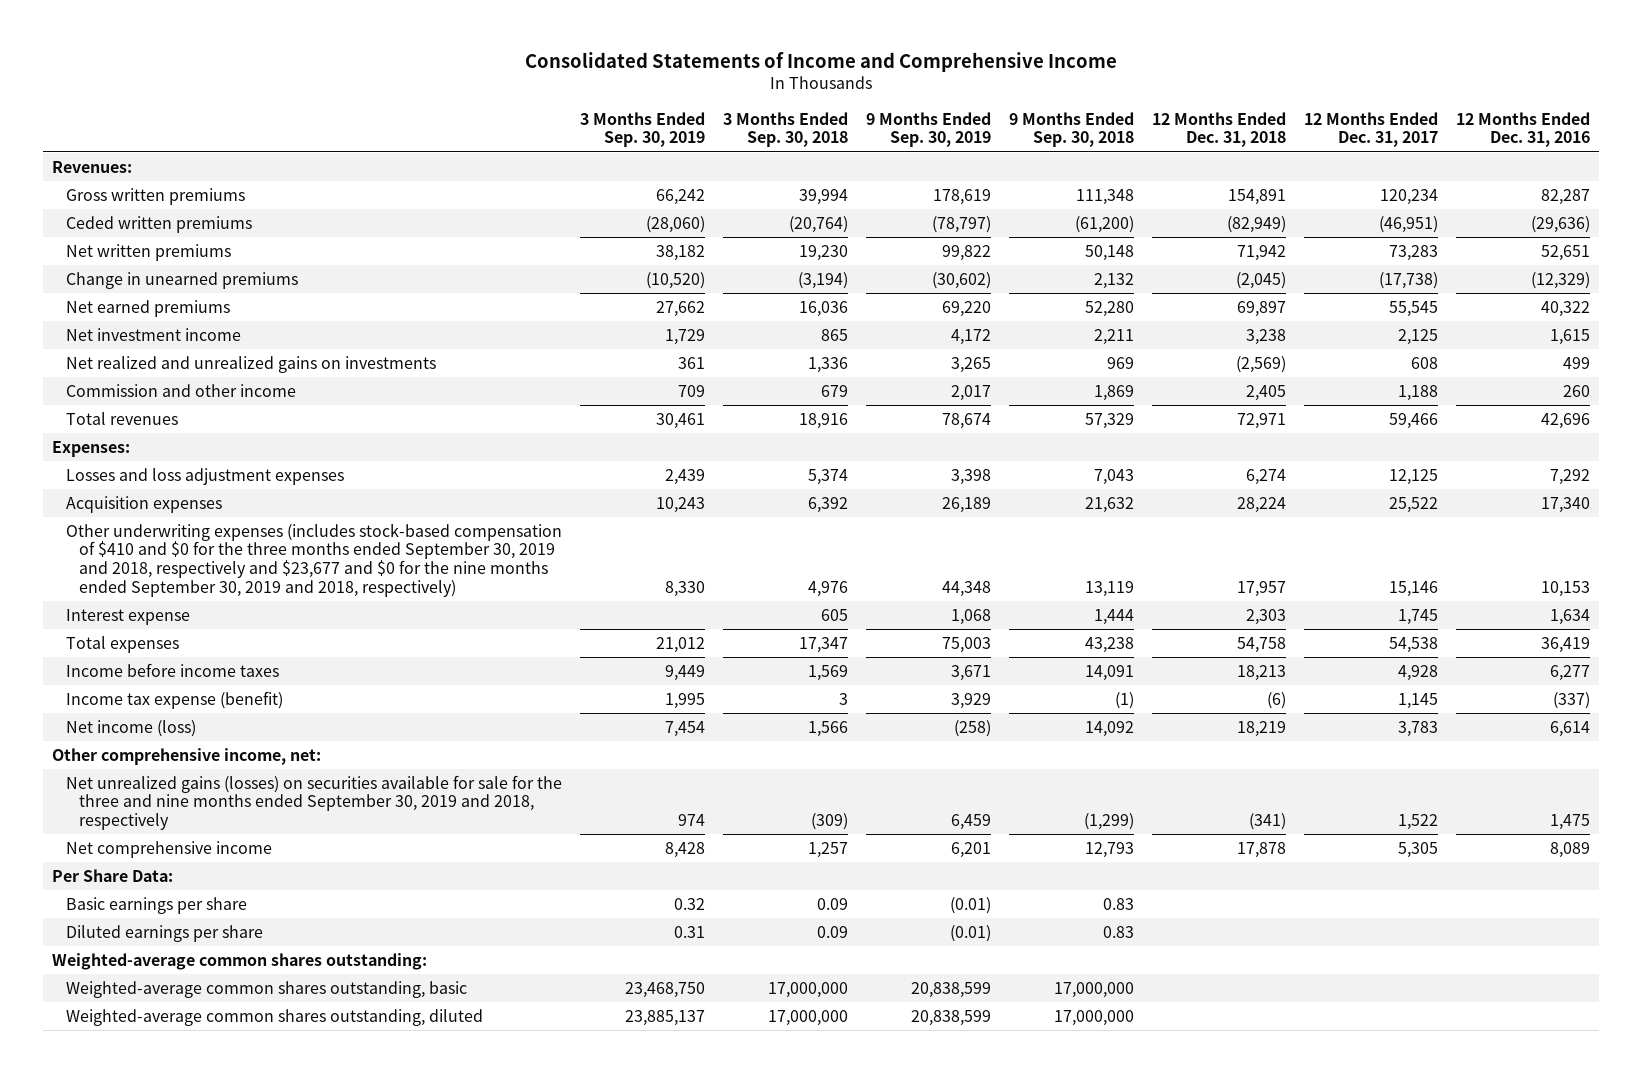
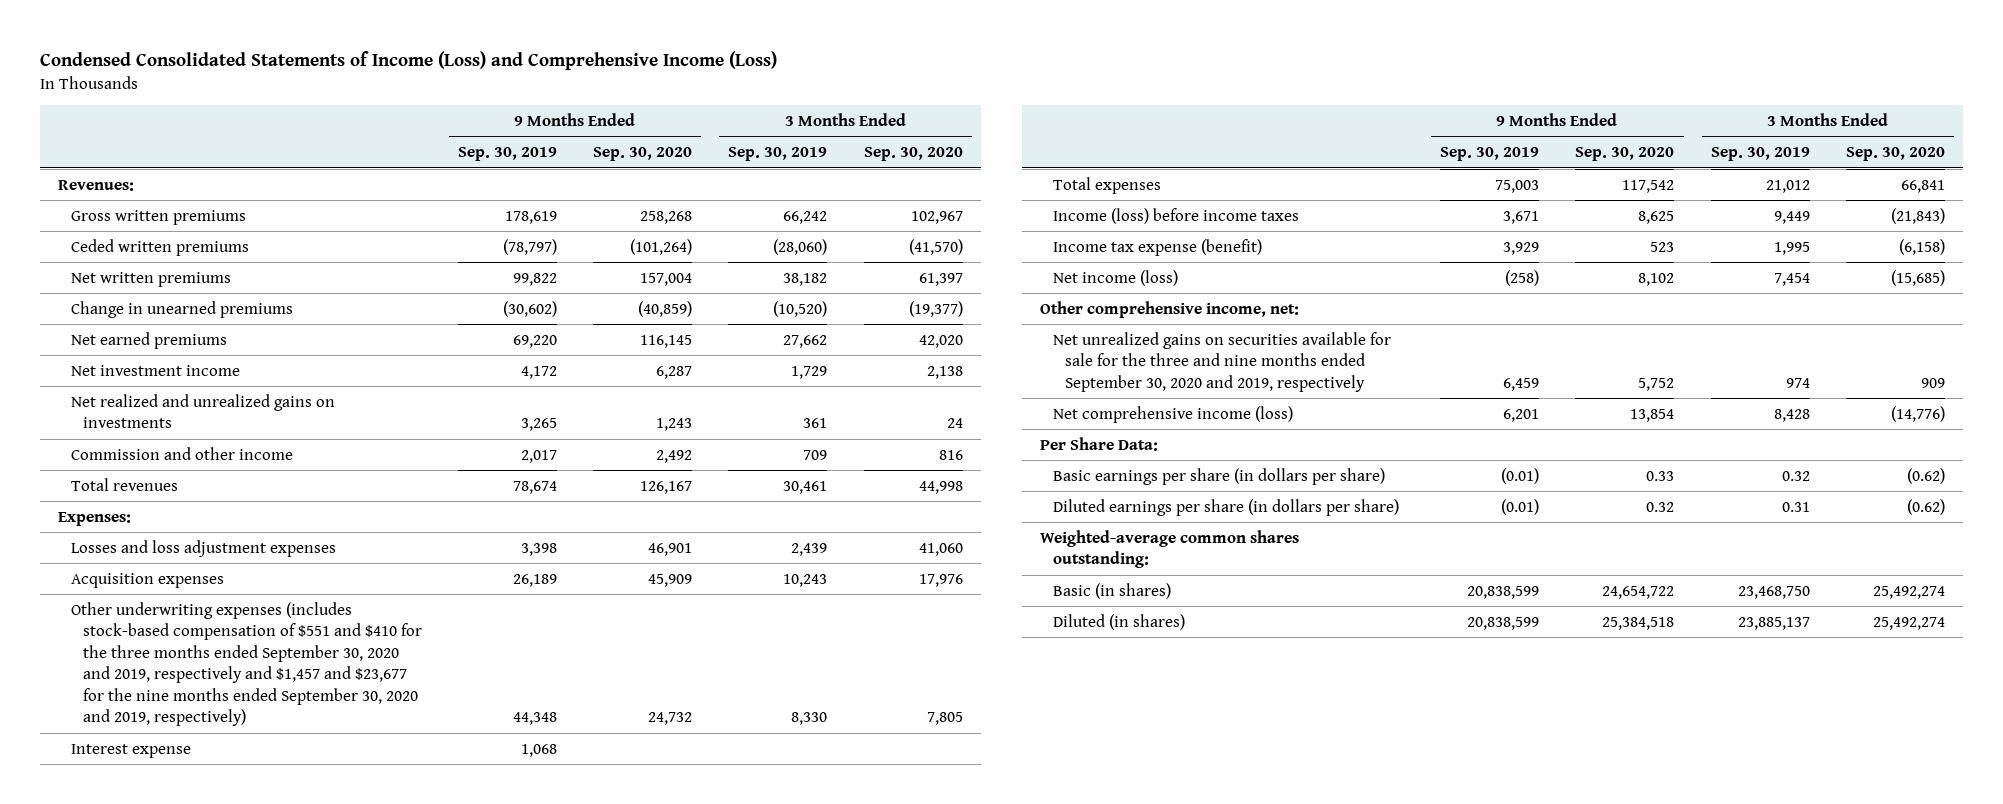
- Consolidated Statements of Income and Comprehensive Income
+ Condensed Consolidated Statements of Income (Loss) and Comprehensive Income (Loss)
- | 3 Months Ended Sep. 30, 2019 | 3 Months Ended Sep. 30, 2018 | 9 Months Ended Sep. 30, 2019 | 9 Months Ended Sep. 30, 2018 | 12 Months Ended Dec. 31, 2018 | 12 Months Ended Dec. 31, 2017 | 12 Months Ended Dec. 31, 2016
+ | 9 Months Ended Sep. 30, 2019 | 9 Months Ended Sep. 30, 2020 | 3 Months Ended Sep. 30, 2019 | 3 Months Ended Sep. 30, 2020
- Other underwriting expenses (includes stock-based compensation of $410 and $0 for the three months ended September 30, 2019 and 2018, respectively and $23,677 and $0 for the nine months ended September 30, 2019 and 2018, respectively) | 8,330 | 4,976 | 44,348 | 13,119 | 17,957 | 15,146 | 10,153
+ Other underwriting expenses (includes stock-based compensation of $551 and $410 for the three months ended September 30, 2020 and 2019, respectively and $1,457 and $23,677 for the nine months ended September 30, 2020 and 2019, respectively) | 44,348 | 24,732 | 8,330 | 7,805
- Income before income taxes | 9,449 | 1,569 | 3,671 | 14,091 | 18,213 | 4,928 | 6,277
+ Income (loss) before income taxes | 3,671 | 8,625 | 9,449 | (21,843)
- Net unrealized gains (losses) on securities available for sale for the three and nine months ended September 30, 2019 and 2018, respectively | 974 | (309) | 6,459 | (1,299) | (341) | 1,522 | 1,475
- Net comprehensive income | 8,428 | 1,257 | 6,201 | 12,793 | 17,878 | 5,305 | 8,089
+ Net unrealized gains on securities available for sale for the three and nine months ended September 30, 2020 and 2019, respectively | 6,459 | 5,752 | 974 | 909
+ Net comprehensive income (loss) | 6,201 | 13,854 | 8,428 | (14,776)
- Basic earnings per share | 0.32 | 0.09 | (0.01) | 0.83 | | |
- Diluted earnings per share | 0.31 | 0.09 | (0.01) | 0.83 | | |
+ Basic earnings per share (in dollars per share) | (0.01) | 0.33 | 0.32 | (0.62)
+ Diluted earnings per share (in dollars per share) | (0.01) | 0.32 | 0.31 | (0.62)
- Weighted-average common shares outstanding, basic | 23,468,750 | 17,000,000 | 20,838,599 | 17,000,000 | | |
- Weighted-average common shares outstanding, diluted | 23,885,137 | 17,000,000 | 20,838,599 | 17,000,000 | | |
+ Basic (in shares) | 20,838,599 | 24,654,722 | 23,468,750 | 25,492,274
+ Diluted (in shares) | 20,838,599 | 25,384,518 | 23,885,137 | 25,492,274

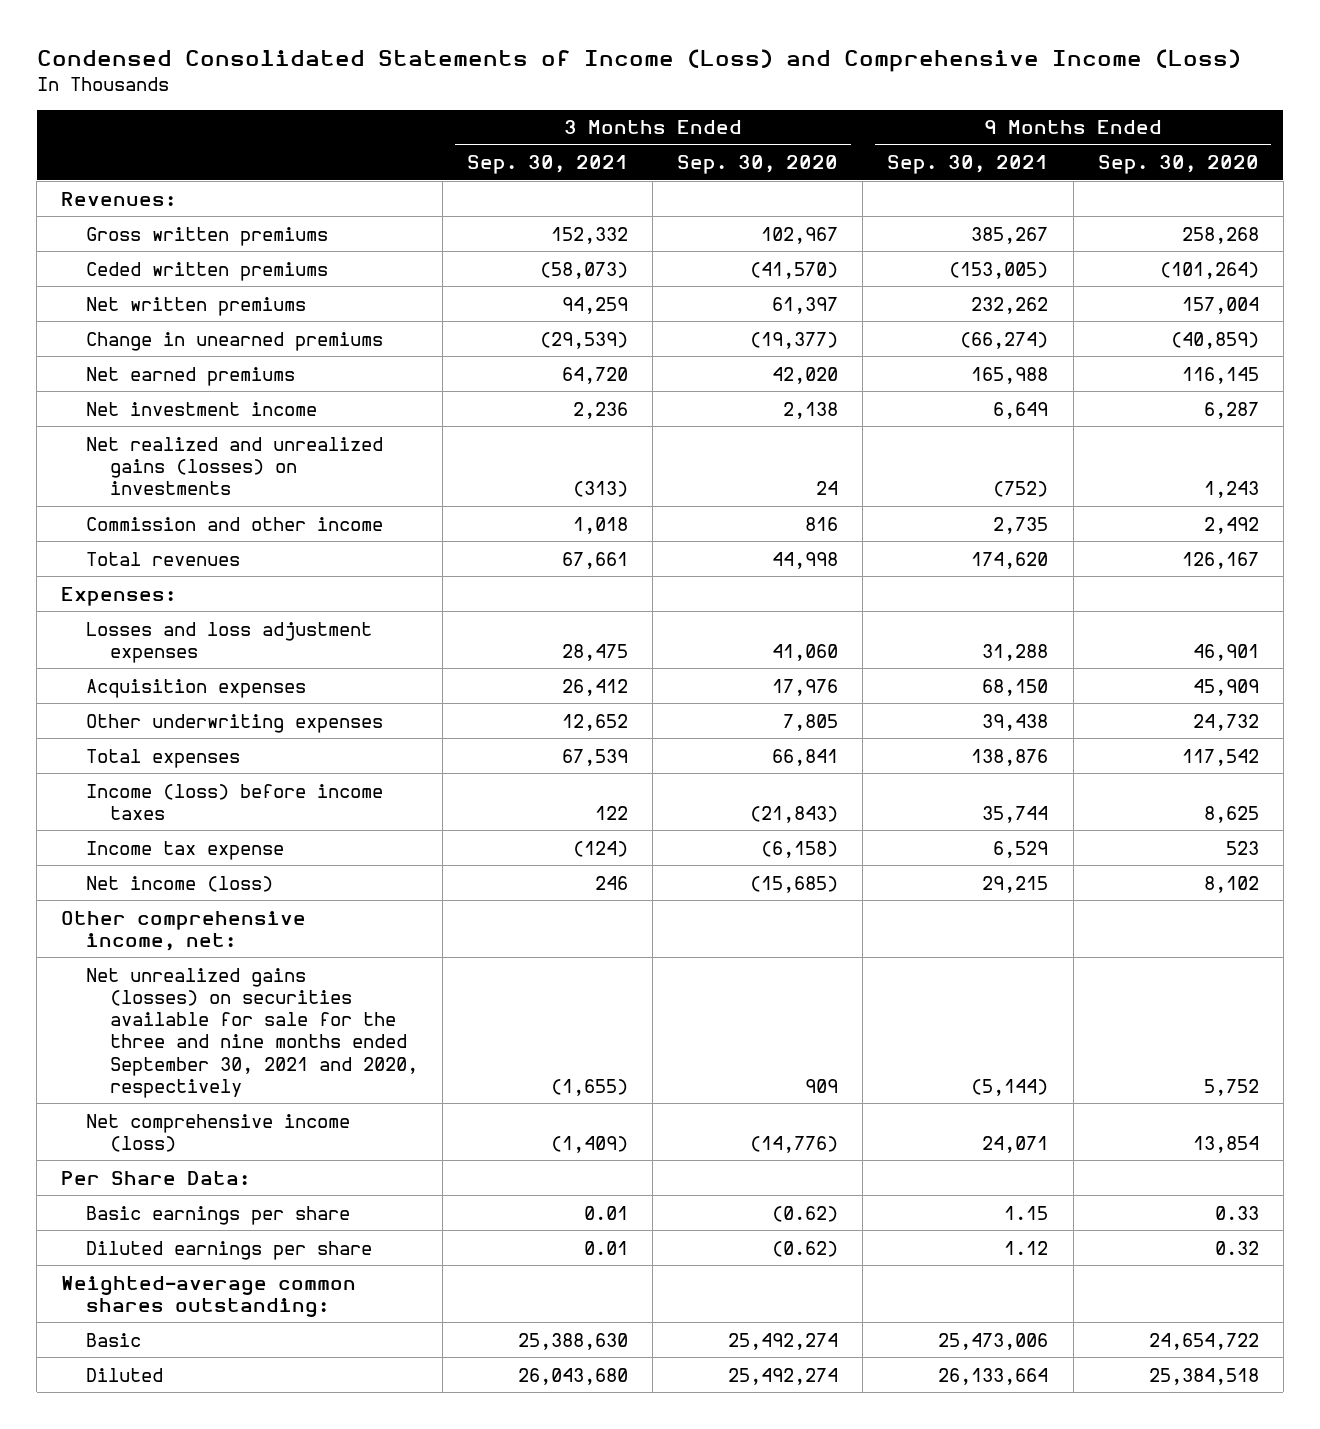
- | 9 Months Ended Sep. 30, 2019 | 9 Months Ended Sep. 30, 2020 | 3 Months Ended Sep. 30, 2019 | 3 Months Ended Sep. 30, 2020
+ | 3 Months Ended Sep. 30, 2021 | 3 Months Ended Sep. 30, 2020 | 9 Months Ended Sep. 30, 2021 | 9 Months Ended Sep. 30, 2020
- Net realized and unrealized gains on investments | 3,265 | 1,243 | 361 | 24
+ Net realized and unrealized gains (losses) on investments | (313) | 24 | (752) | 1,243
- Other underwriting expenses (includes stock-based compensation of $551 and $410 for the three months ended September 30, 2020 and 2019, respectively and $1,457 and $23,677 for the nine months ended September 30, 2020 and 2019, respectively) | 44,348 | 24,732 | 8,330 | 7,805
- Interest expense | 1,068 | | |
+ Other underwriting expenses | 12,652 | 7,805 | 39,438 | 24,732
- Income tax expense (benefit) | 3,929 | 523 | 1,995 | (6,158)
+ Income tax expense | (124) | (6,158) | 6,529 | 523
- Net unrealized gains on securities available for sale for the three and nine months ended September 30, 2020 and 2019, respectively | 6,459 | 5,752 | 974 | 909
+ Net unrealized gains (losses) on securities available for sale for the three and nine months ended September 30, 2021 and 2020, respectively | (1,655) | 909 | (5,144) | 5,752
- Basic earnings per share (in dollars per share) | (0.01) | 0.33 | 0.32 | (0.62)
- Diluted earnings per share (in dollars per share) | (0.01) | 0.32 | 0.31 | (0.62)
+ Basic earnings per share | 0.01 | (0.62) | 1.15 | 0.33
+ Diluted earnings per share | 0.01 | (0.62) | 1.12 | 0.32
- Basic (in shares) | 20,838,599 | 24,654,722 | 23,468,750 | 25,492,274
- Diluted (in shares) | 20,838,599 | 25,384,518 | 23,885,137 | 25,492,274
+ Basic | 25,388,630 | 25,492,274 | 25,473,006 | 24,654,722
+ Diluted | 26,043,680 | 25,492,274 | 26,133,664 | 25,384,518

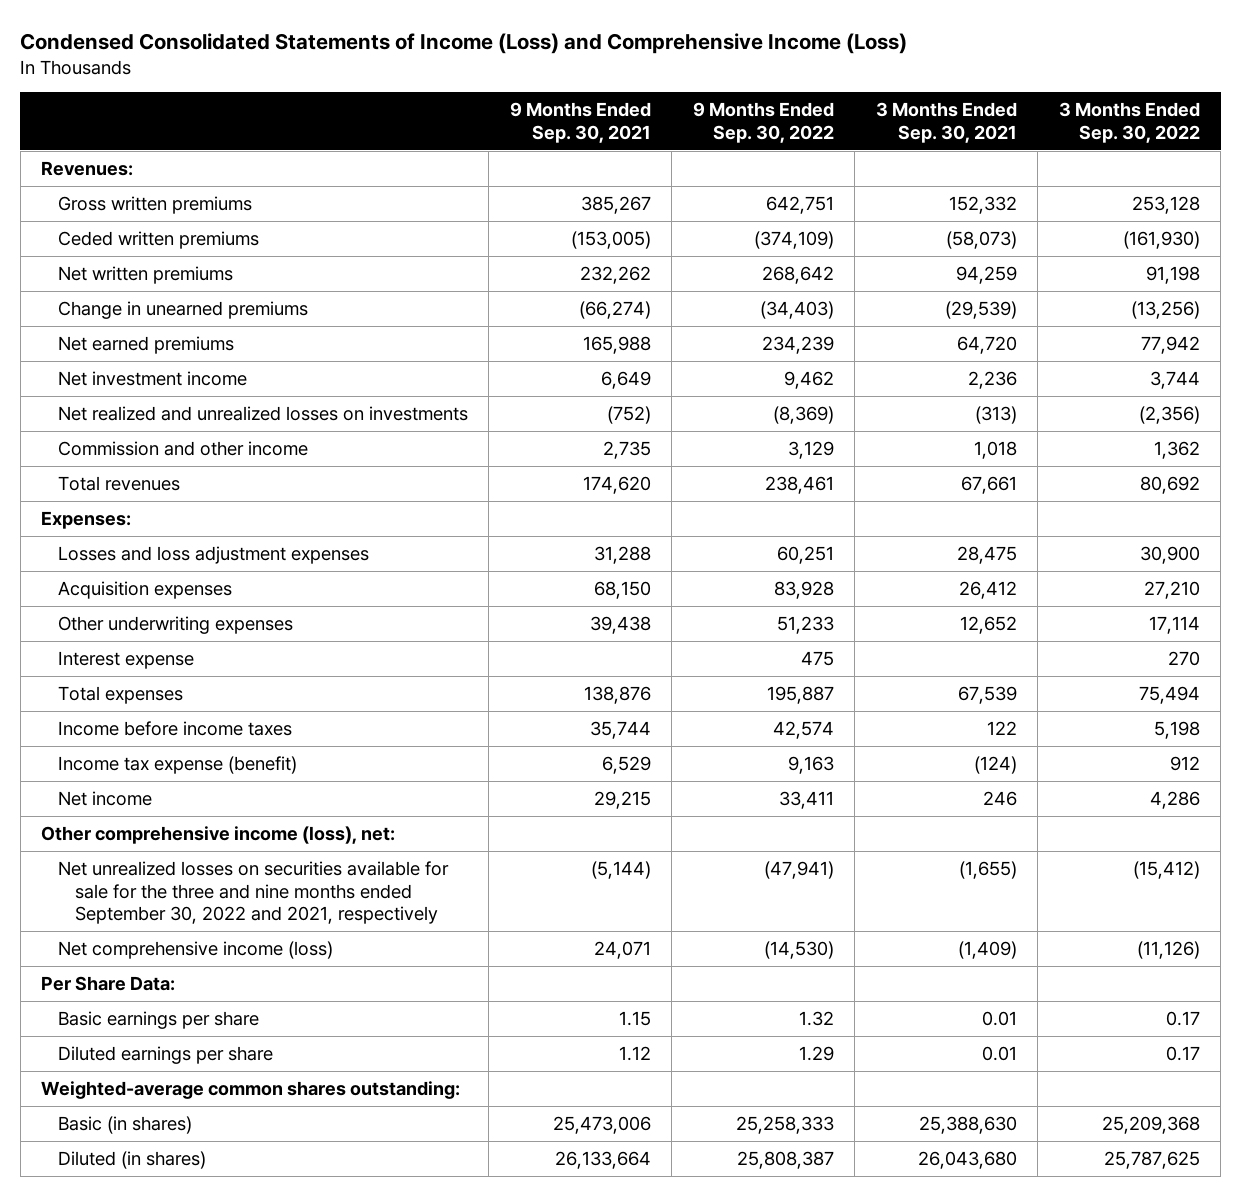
- | 3 Months Ended Sep. 30, 2021 | 3 Months Ended Sep. 30, 2020 | 9 Months Ended Sep. 30, 2021 | 9 Months Ended Sep. 30, 2020
+ | 9 Months Ended Sep. 30, 2021 | 9 Months Ended Sep. 30, 2022 | 3 Months Ended Sep. 30, 2021 | 3 Months Ended Sep. 30, 2022
- Net realized and unrealized gains (losses) on investments | (313) | 24 | (752) | 1,243
+ Net realized and unrealized losses on investments | (752) | (8,369) | (313) | (2,356)
+ Interest expense | | 475 | | 270
- Income (loss) before income taxes | 122 | (21,843) | 35,744 | 8,625
- Income tax expense | (124) | (6,158) | 6,529 | 523
- Net income (loss) | 246 | (15,685) | 29,215 | 8,102
- Other comprehensive income, net:
- Net unrealized gains (losses) on securities available for sale for the three and nine months ended September 30, 2021 and 2020, respectively | (1,655) | 909 | (5,144) | 5,752
+ Income before income taxes | 35,744 | 42,574 | 122 | 5,198
+ Income tax expense (benefit) | 6,529 | 9,163 | (124) | 912
+ Net income | 29,215 | 33,411 | 246 | 4,286
+ Other comprehensive income (loss), net:
+ Net unrealized losses on securities available for sale for the three and nine months ended September 30, 2022 and 2021, respectively | (5,144) | (47,941) | (1,655) | (15,412)
- Basic | 25,388,630 | 25,492,274 | 25,473,006 | 24,654,722
- Diluted | 26,043,680 | 25,492,274 | 26,133,664 | 25,384,518
+ Basic (in shares) | 25,473,006 | 25,258,333 | 25,388,630 | 25,209,368
+ Diluted (in shares) | 26,133,664 | 25,808,387 | 26,043,680 | 25,787,625

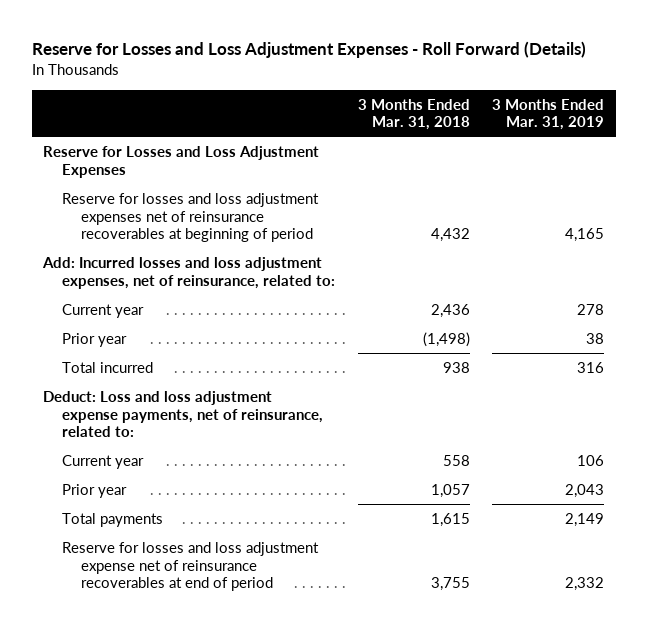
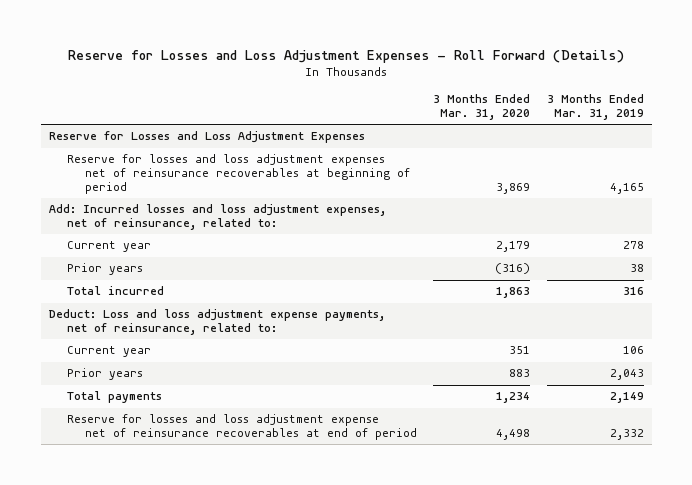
- | 3 Months Ended Mar. 31, 2018 | 3 Months Ended Mar. 31, 2019
+ | 3 Months Ended Mar. 31, 2020 | 3 Months Ended Mar. 31, 2019
- Prior year | (1,498) | 38
+ Prior years | (316) | 38
- Prior year | 1,057 | 2,043
+ Prior years | 883 | 2,043

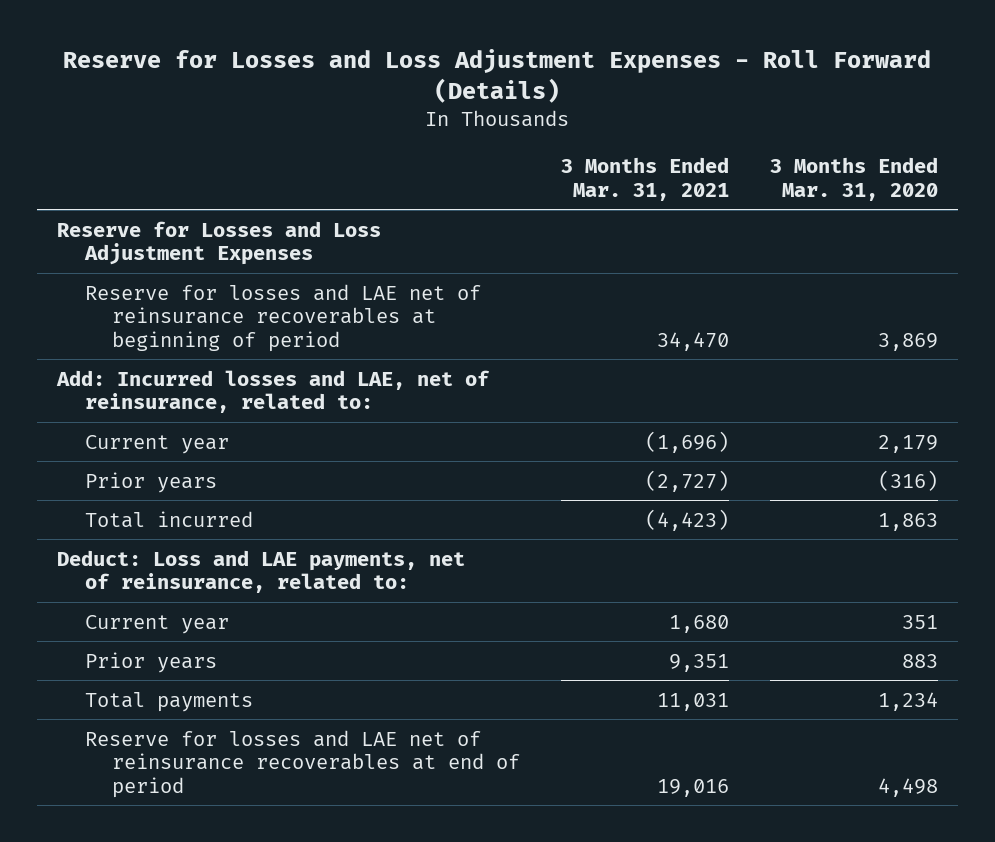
- | 3 Months Ended Mar. 31, 2020 | 3 Months Ended Mar. 31, 2019
+ | 3 Months Ended Mar. 31, 2021 | 3 Months Ended Mar. 31, 2020
- Reserve for losses and loss adjustment expenses net of reinsurance recoverables at beginning of period | 3,869 | 4,165
- Add: Incurred losses and loss adjustment expenses, net of reinsurance, related to:
+ Reserve for losses and LAE net of reinsurance recoverables at beginning of period | 34,470 | 3,869
+ Add: Incurred losses and LAE, net of reinsurance, related to:
- Deduct: Loss and loss adjustment expense payments, net of reinsurance, related to:
+ Deduct: Loss and LAE payments, net of reinsurance, related to:
- Reserve for losses and loss adjustment expense net of reinsurance recoverables at end of period | 4,498 | 2,332
+ Reserve for losses and LAE net of reinsurance recoverables at end of period | 19,016 | 4,498

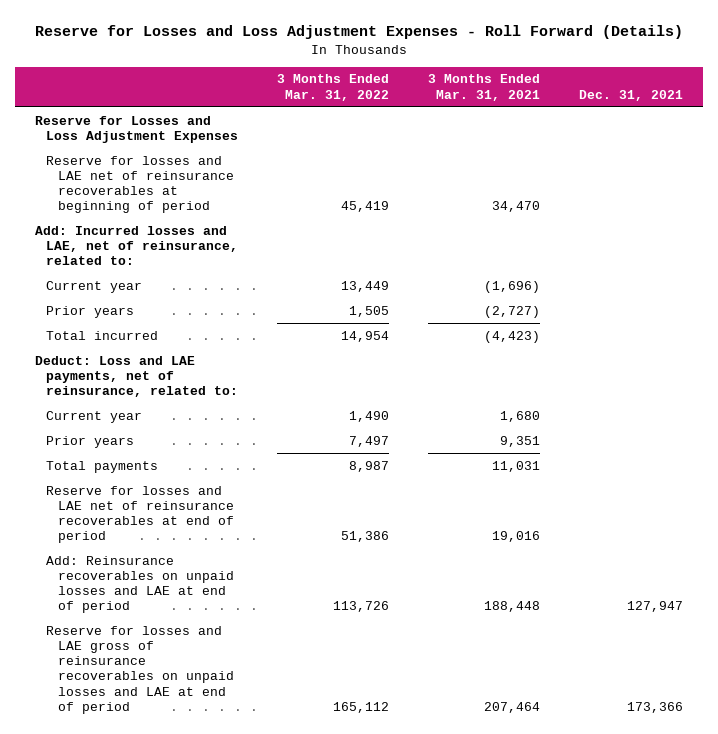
- | 3 Months Ended Mar. 31, 2021 | 3 Months Ended Mar. 31, 2020
+ | 3 Months Ended Mar. 31, 2022 | 3 Months Ended Mar. 31, 2021 | Dec. 31, 2021
+ Add: Reinsurance recoverables on unpaid losses and LAE at end of period | 113,726 | 188,448 | 127,947
+ Reserve for losses and LAE gross of reinsurance recoverables on unpaid losses and LAE at end of period | 165,112 | 207,464 | 173,366

